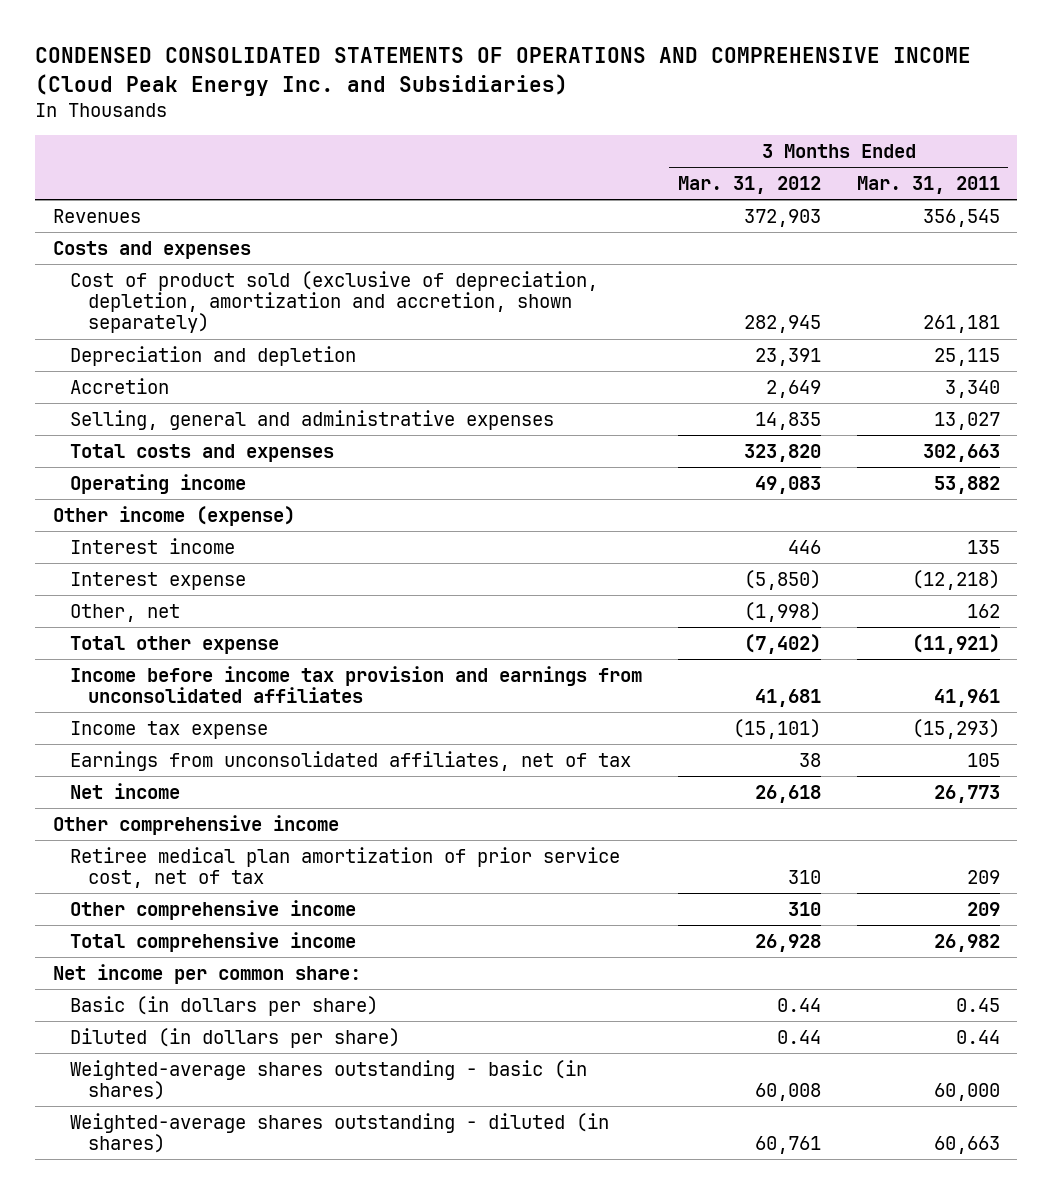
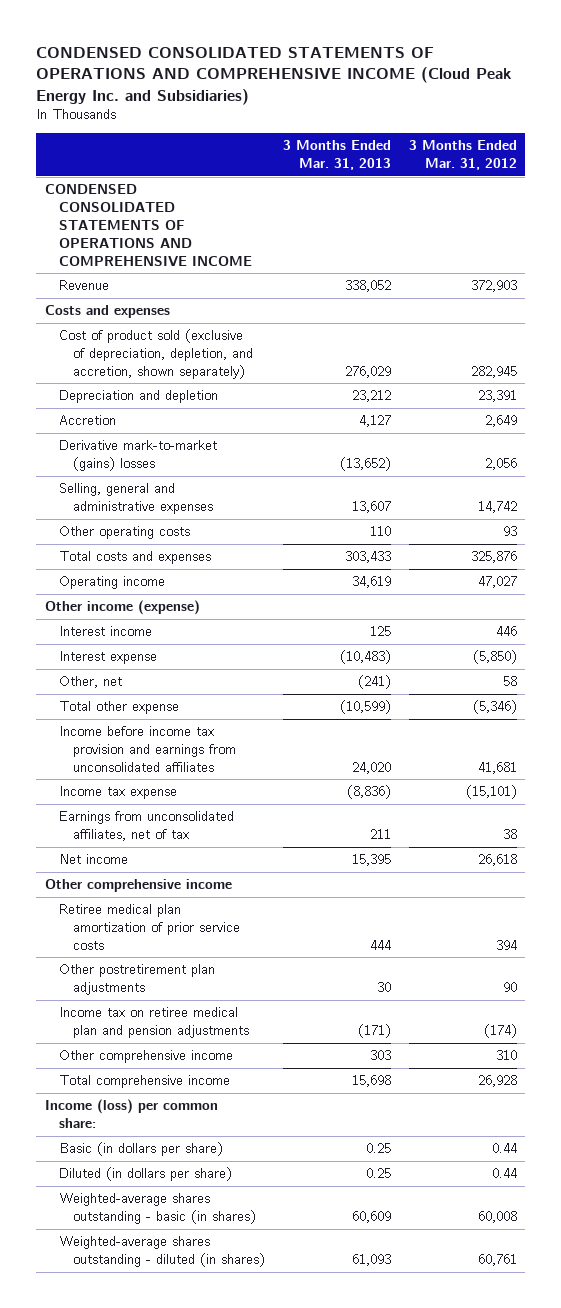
- | 3 Months Ended Mar. 31, 2012 | 3 Months Ended Mar. 31, 2011
+ | 3 Months Ended Mar. 31, 2013 | 3 Months Ended Mar. 31, 2012
- Revenues | 372,903 | 356,545
+ CONDENSED CONSOLIDATED STATEMENTS OF OPERATIONS AND COMPREHENSIVE INCOME
+ Revenue | 338,052 | 372,903
- Cost of product sold (exclusive of depreciation, depletion, amortization and accretion, shown separately) | 282,945 | 261,181
+ Cost of product sold (exclusive of depreciation, depletion, and accretion, shown separately) | 276,029 | 282,945
- Selling, general and administrative expenses | 14,835 | 13,027
- Total costs and expenses | 323,820 | 302,663
- Operating income | 49,083 | 53,882
+ Derivative mark-to-market (gains) losses | (13,652) | 2,056
+ Selling, general and administrative expenses | 13,607 | 14,742
+ Other operating costs | 110 | 93
+ Total costs and expenses | 303,433 | 325,876
+ Operating income | 34,619 | 47,027
- Other, net | (1,998) | 162
- Total other expense | (7,402) | (11,921)
+ Other, net | (241) | 58
+ Total other expense | (10,599) | (5,346)
- Retiree medical plan amortization of prior service cost, net of tax | 310 | 209
+ Retiree medical plan amortization of prior service costs | 444 | 394
+ Other postretirement plan adjustments | 30 | 90
+ Income tax on retiree medical plan and pension adjustments | (171) | (174)
- Net income per common share:
+ Income (loss) per common share:

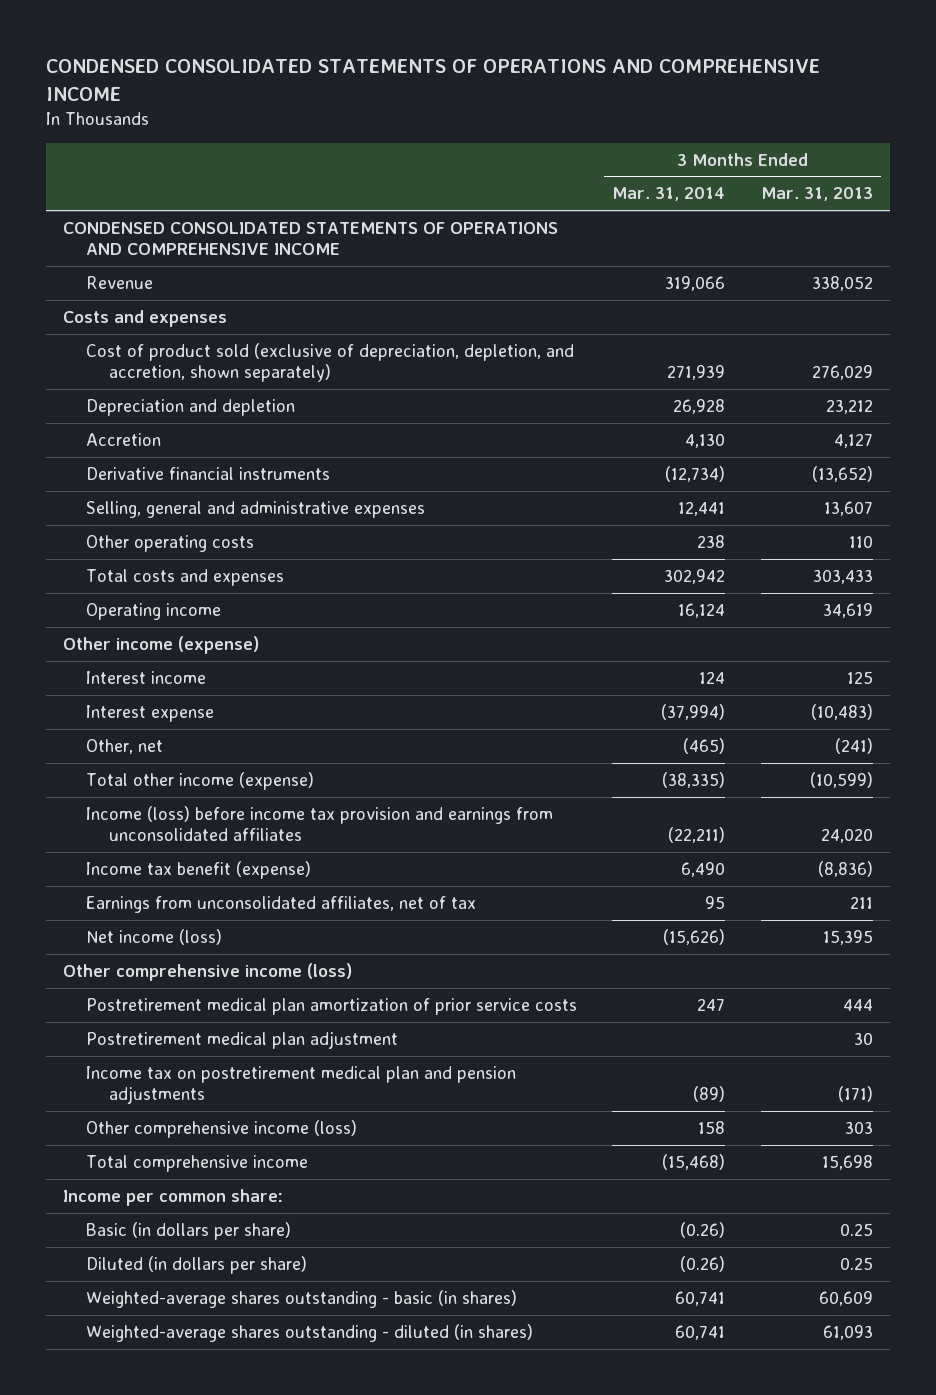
- CONDENSED CONSOLIDATED STATEMENTS OF OPERATIONS AND COMPREHENSIVE INCOME (Cloud Peak Energy Inc. and Subsidiaries)
+ CONDENSED CONSOLIDATED STATEMENTS OF OPERATIONS AND COMPREHENSIVE INCOME
- | 3 Months Ended Mar. 31, 2013 | 3 Months Ended Mar. 31, 2012
+ | 3 Months Ended Mar. 31, 2014 | 3 Months Ended Mar. 31, 2013
- Derivative mark-to-market (gains) losses | (13,652) | 2,056
+ Derivative financial instruments | (12,734) | (13,652)
- Total other expense | (10,599) | (5,346)
- Income before income tax provision and earnings from unconsolidated affiliates | 24,020 | 41,681
- Income tax expense | (8,836) | (15,101)
+ Total other income (expense) | (38,335) | (10,599)
+ Income (loss) before income tax provision and earnings from unconsolidated affiliates | (22,211) | 24,020
+ Income tax benefit (expense) | 6,490 | (8,836)
- Net income | 15,395 | 26,618
- Other comprehensive income
- Retiree medical plan amortization of prior service costs | 444 | 394
- Other postretirement plan adjustments | 30 | 90
- Income tax on retiree medical plan and pension adjustments | (171) | (174)
- Other comprehensive income | 303 | 310
+ Net income (loss) | (15,626) | 15,395
+ Other comprehensive income (loss)
+ Postretirement medical plan amortization of prior service costs | 247 | 444
+ Postretirement medical plan adjustment | | 30
+ Income tax on postretirement medical plan and pension adjustments | (89) | (171)
+ Other comprehensive income (loss) | 158 | 303
- Income (loss) per common share:
+ Income per common share:

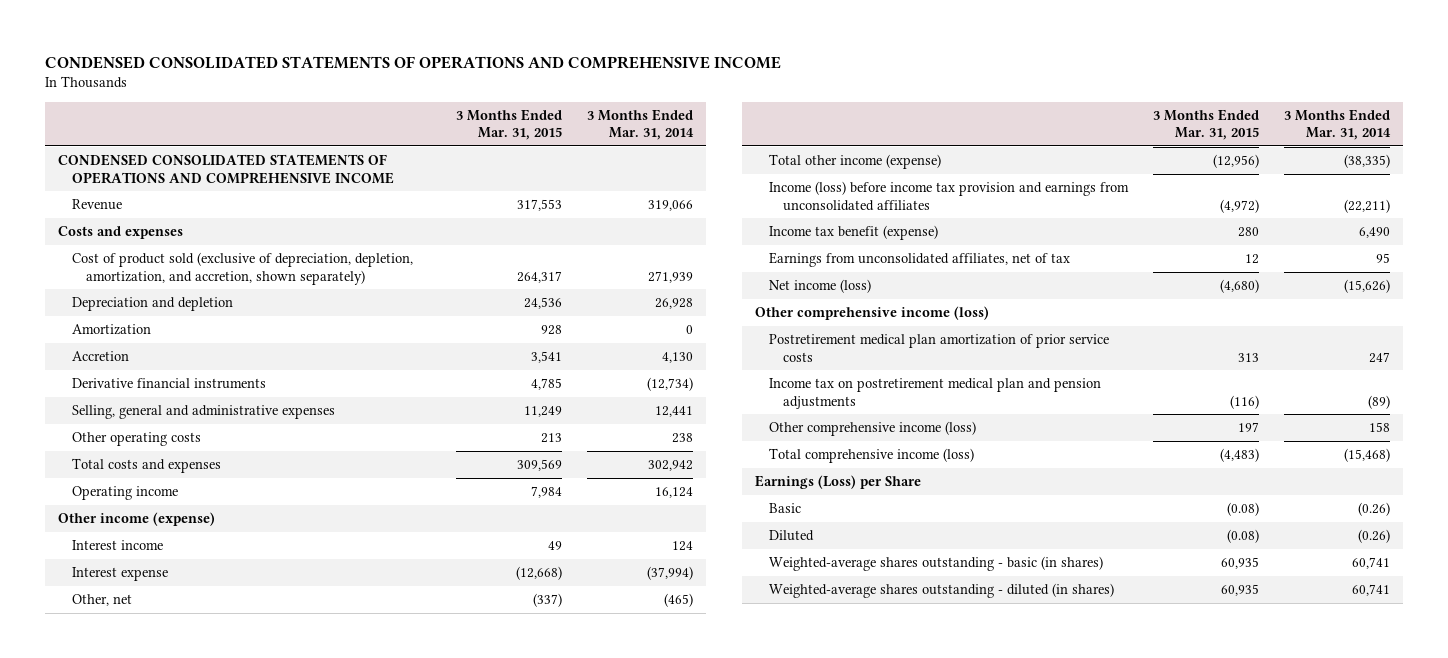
- | 3 Months Ended Mar. 31, 2014 | 3 Months Ended Mar. 31, 2013
+ | 3 Months Ended Mar. 31, 2015 | 3 Months Ended Mar. 31, 2014
- Cost of product sold (exclusive of depreciation, depletion, and accretion, shown separately) | 271,939 | 276,029
+ Cost of product sold (exclusive of depreciation, depletion, amortization, and accretion, shown separately) | 264,317 | 271,939
+ Amortization | 928 | 0
- Postretirement medical plan adjustment | | 30
- Total comprehensive income | (15,468) | 15,698
- Income per common share:
- Basic (in dollars per share) | (0.26) | 0.25
- Diluted (in dollars per share) | (0.26) | 0.25
+ Total comprehensive income (loss) | (4,483) | (15,468)
+ Earnings (Loss) per Share
+ Basic | (0.08) | (0.26)
+ Diluted | (0.08) | (0.26)

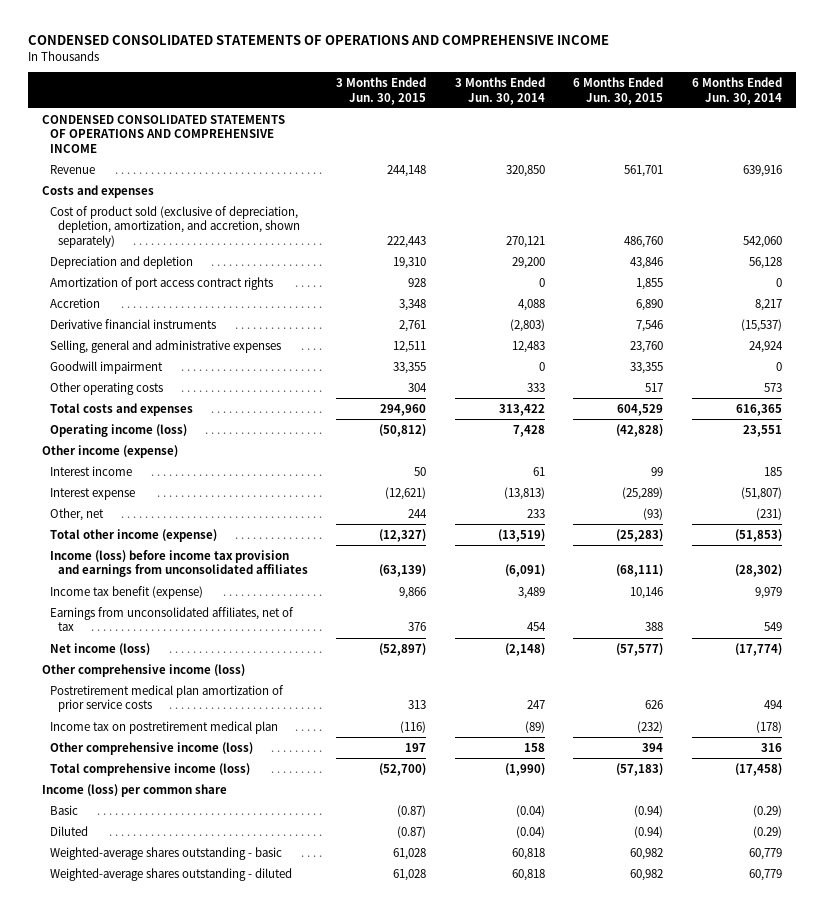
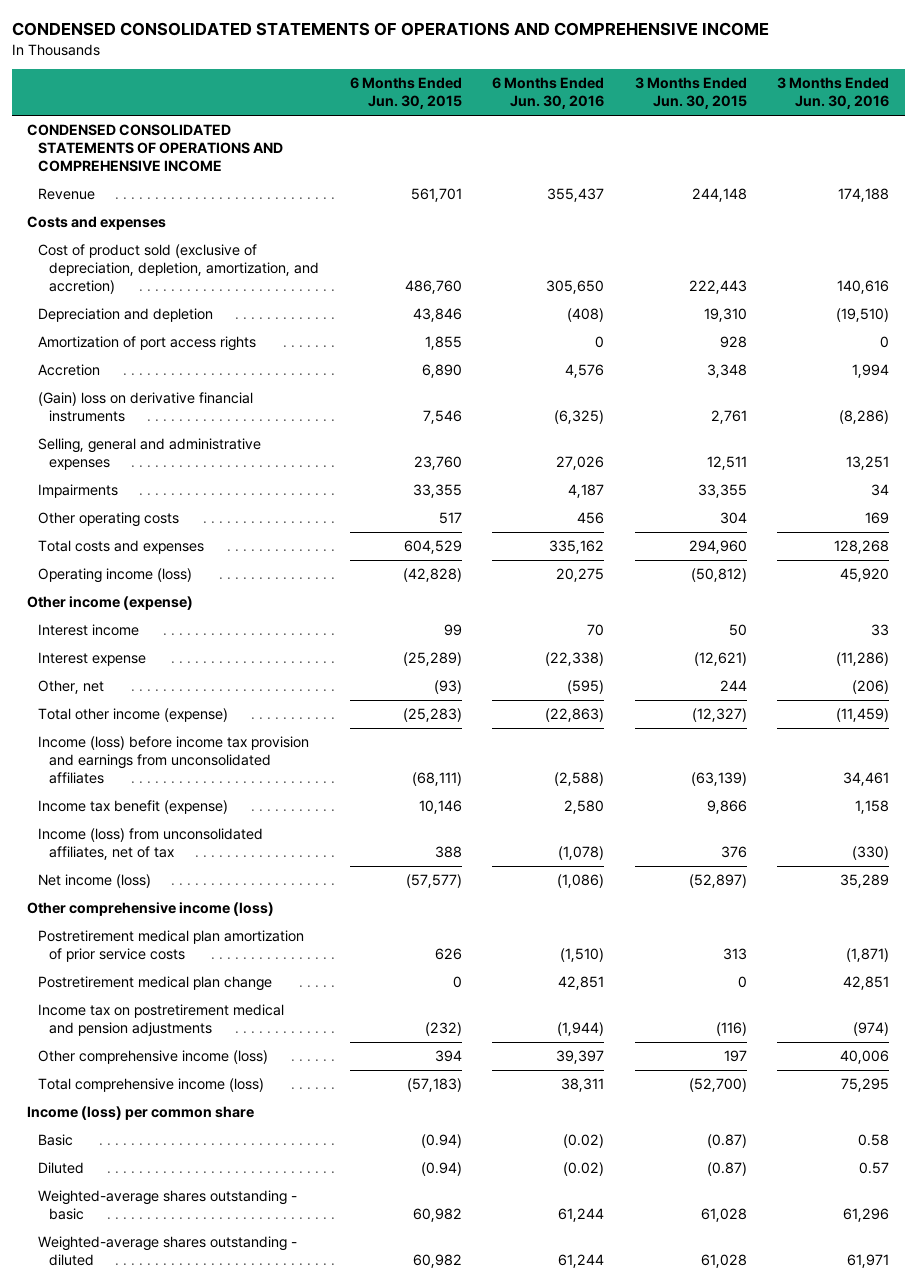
- | 3 Months Ended Jun. 30, 2015 | 3 Months Ended Jun. 30, 2014 | 6 Months Ended Jun. 30, 2015 | 6 Months Ended Jun. 30, 2014
+ | 6 Months Ended Jun. 30, 2015 | 6 Months Ended Jun. 30, 2016 | 3 Months Ended Jun. 30, 2015 | 3 Months Ended Jun. 30, 2016
- Cost of product sold (exclusive of depreciation, depletion, amortization, and accretion, shown separately) | 222,443 | 270,121 | 486,760 | 542,060
+ Cost of product sold (exclusive of depreciation, depletion, amortization, and accretion) | 486,760 | 305,650 | 222,443 | 140,616
- Amortization of port access contract rights | 928 | 0 | 1,855 | 0
+ Amortization of port access rights | 1,855 | 0 | 928 | 0
- Derivative financial instruments | 2,761 | (2,803) | 7,546 | (15,537)
+ (Gain) loss on derivative financial instruments | 7,546 | (6,325) | 2,761 | (8,286)
- Goodwill impairment | 33,355 | 0 | 33,355 | 0
+ Impairments | 33,355 | 4,187 | 33,355 | 34
- Earnings from unconsolidated affiliates, net of tax | 376 | 454 | 388 | 549
+ Income (loss) from unconsolidated affiliates, net of tax | 388 | (1,078) | 376 | (330)
- Income tax on postretirement medical plan | (116) | (89) | (232) | (178)
+ Postretirement medical plan change | 0 | 42,851 | 0 | 42,851
+ Income tax on postretirement medical and pension adjustments | (232) | (1,944) | (116) | (974)

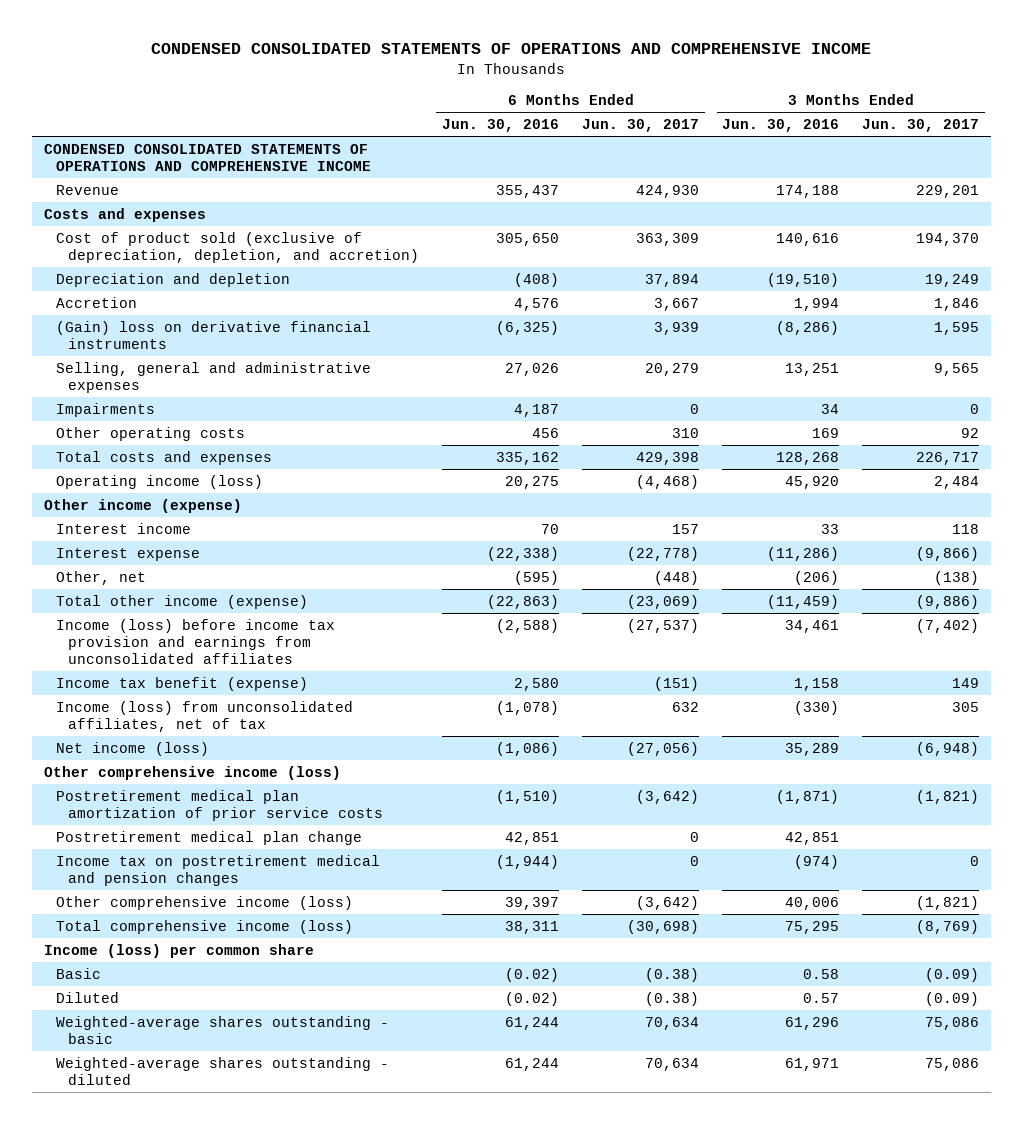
- | 6 Months Ended Jun. 30, 2015 | 6 Months Ended Jun. 30, 2016 | 3 Months Ended Jun. 30, 2015 | 3 Months Ended Jun. 30, 2016
+ | 6 Months Ended Jun. 30, 2016 | 6 Months Ended Jun. 30, 2017 | 3 Months Ended Jun. 30, 2016 | 3 Months Ended Jun. 30, 2017
- Cost of product sold (exclusive of depreciation, depletion, amortization, and accretion) | 486,760 | 305,650 | 222,443 | 140,616
+ Cost of product sold (exclusive of depreciation, depletion, and accretion) | 305,650 | 363,309 | 140,616 | 194,370
- Amortization of port access rights | 1,855 | 0 | 928 | 0
- Income tax on postretirement medical and pension adjustments | (232) | (1,944) | (116) | (974)
+ Income tax on postretirement medical and pension changes | (1,944) | 0 | (974) | 0

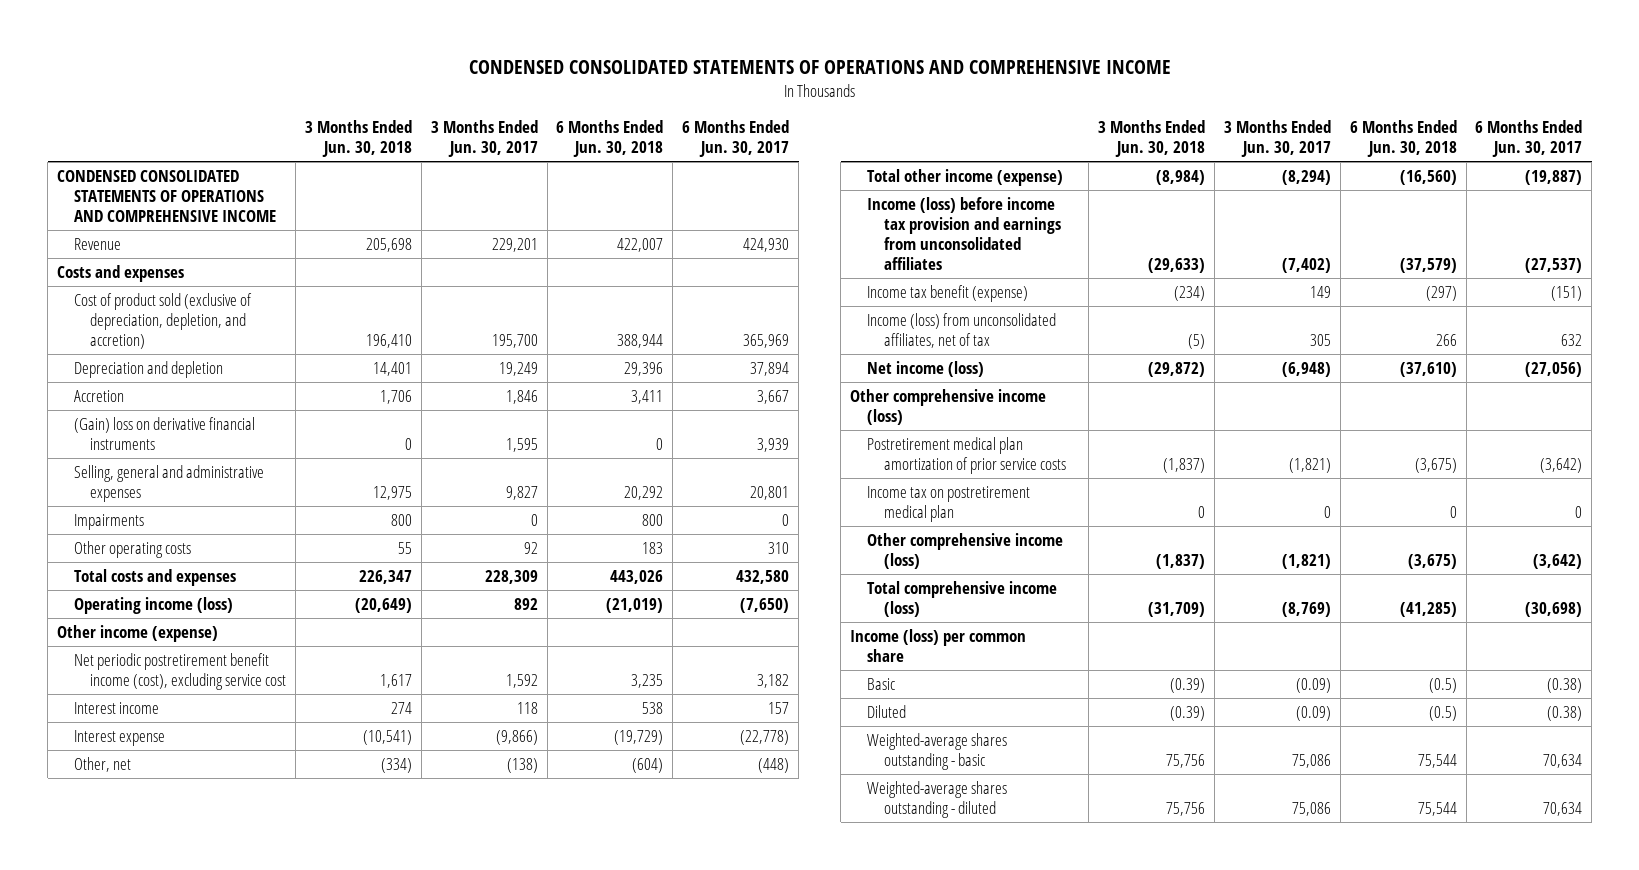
- | 6 Months Ended Jun. 30, 2016 | 6 Months Ended Jun. 30, 2017 | 3 Months Ended Jun. 30, 2016 | 3 Months Ended Jun. 30, 2017
+ | 3 Months Ended Jun. 30, 2018 | 3 Months Ended Jun. 30, 2017 | 6 Months Ended Jun. 30, 2018 | 6 Months Ended Jun. 30, 2017
- Cost of product sold (exclusive of depreciation, depletion, and accretion) | 305,650 | 363,309 | 140,616 | 194,370
+ Cost of product sold (exclusive of depreciation, depletion, and accretion) | 196,410 | 195,700 | 388,944 | 365,969
- Selling, general and administrative expenses | 27,026 | 20,279 | 13,251 | 9,565
+ Selling, general and administrative expenses | 12,975 | 9,827 | 20,292 | 20,801
- Total costs and expenses | 335,162 | 429,398 | 128,268 | 226,717
- Operating income (loss) | 20,275 | (4,468) | 45,920 | 2,484
+ Total costs and expenses | 226,347 | 228,309 | 443,026 | 432,580
+ Operating income (loss) | (20,649) | 892 | (21,019) | (7,650)
+ Net periodic postretirement benefit income (cost), excluding service cost | 1,617 | 1,592 | 3,235 | 3,182
- Total other income (expense) | (22,863) | (23,069) | (11,459) | (9,886)
+ Total other income (expense) | (8,984) | (8,294) | (16,560) | (19,887)
- Postretirement medical plan change | 42,851 | 0 | 42,851 |
- Income tax on postretirement medical and pension changes | (1,944) | 0 | (974) | 0
+ Income tax on postretirement medical plan | 0 | 0 | 0 | 0

